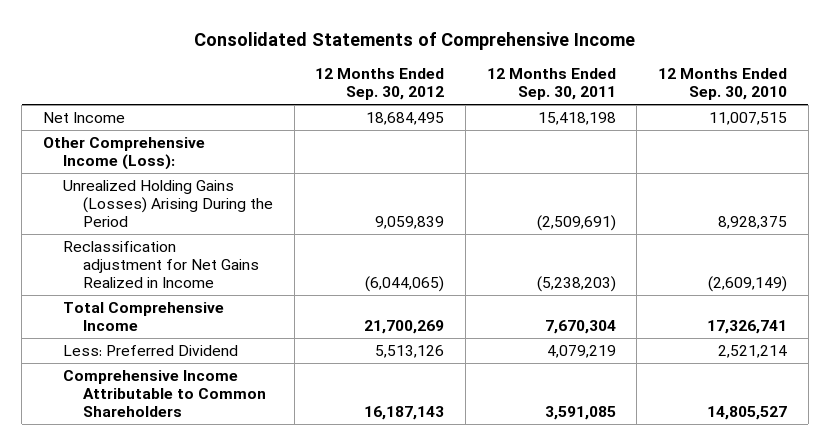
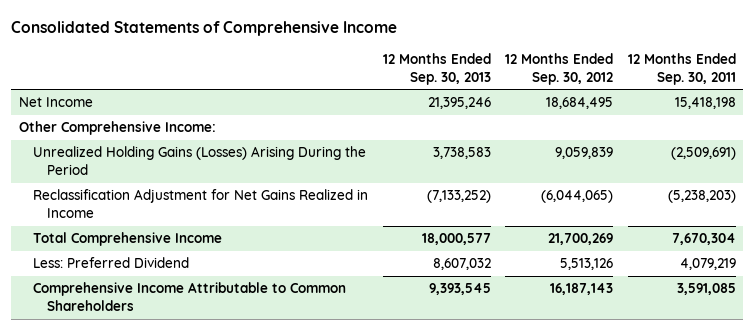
- | 12 Months Ended Sep. 30, 2012 | 12 Months Ended Sep. 30, 2011 | 12 Months Ended Sep. 30, 2010
+ | 12 Months Ended Sep. 30, 2013 | 12 Months Ended Sep. 30, 2012 | 12 Months Ended Sep. 30, 2011
- Other Comprehensive Income (Loss):
+ Other Comprehensive Income:
- Reclassification adjustment for Net Gains Realized in Income | (6,044,065) | (5,238,203) | (2,609,149)
+ Reclassification Adjustment for Net Gains Realized in Income | (7,133,252) | (6,044,065) | (5,238,203)

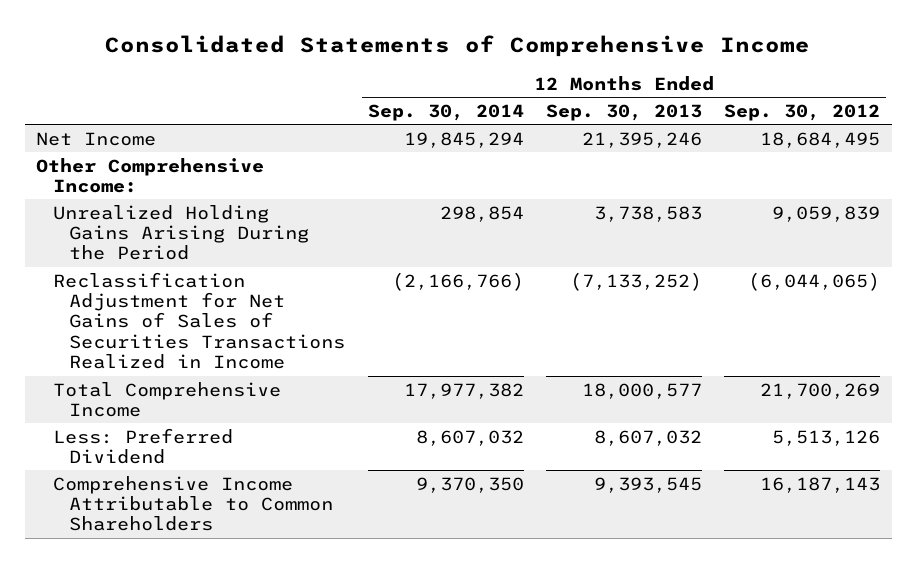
- | 12 Months Ended Sep. 30, 2013 | 12 Months Ended Sep. 30, 2012 | 12 Months Ended Sep. 30, 2011
+ | 12 Months Ended Sep. 30, 2014 | 12 Months Ended Sep. 30, 2013 | 12 Months Ended Sep. 30, 2012
- Unrealized Holding Gains (Losses) Arising During the Period | 3,738,583 | 9,059,839 | (2,509,691)
- Reclassification Adjustment for Net Gains Realized in Income | (7,133,252) | (6,044,065) | (5,238,203)
+ Unrealized Holding Gains Arising During the Period | 298,854 | 3,738,583 | 9,059,839
+ Reclassification Adjustment for Net Gains of Sales of Securities Transactions Realized in Income | (2,166,766) | (7,133,252) | (6,044,065)

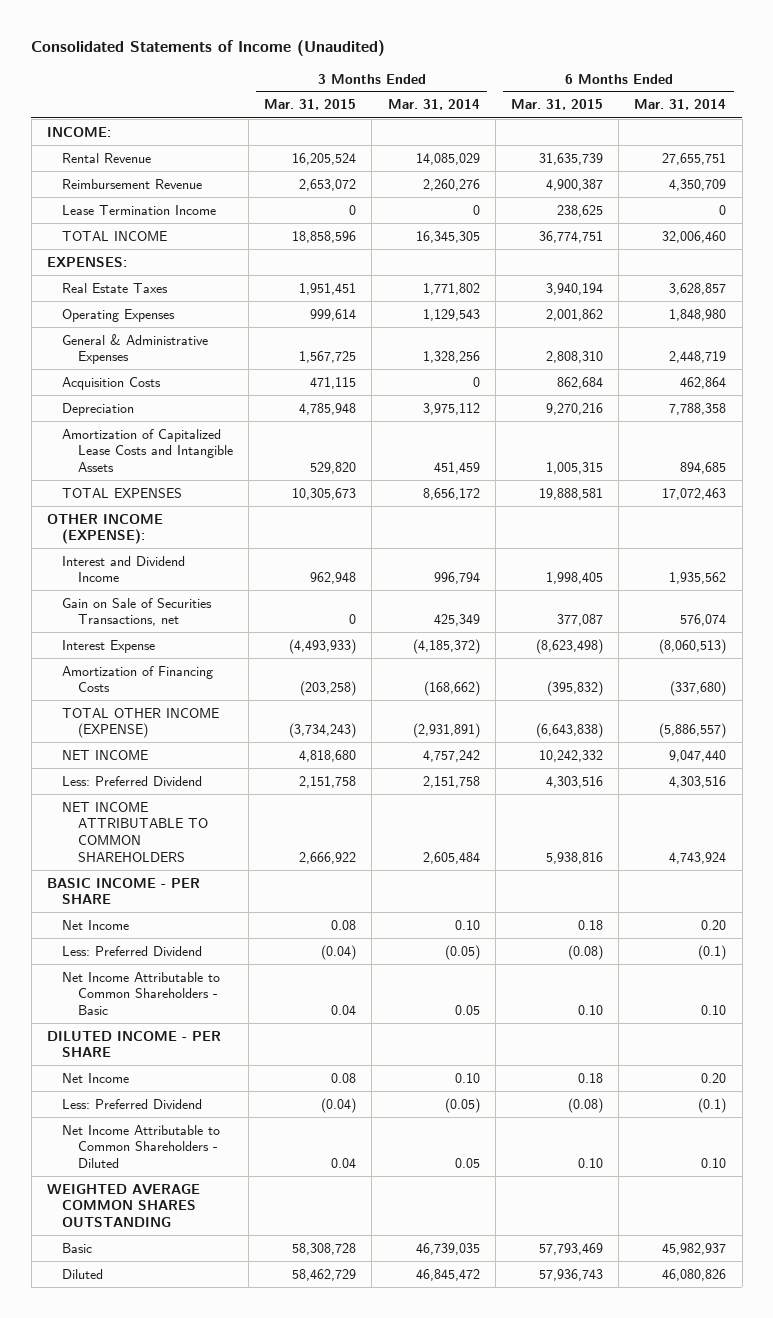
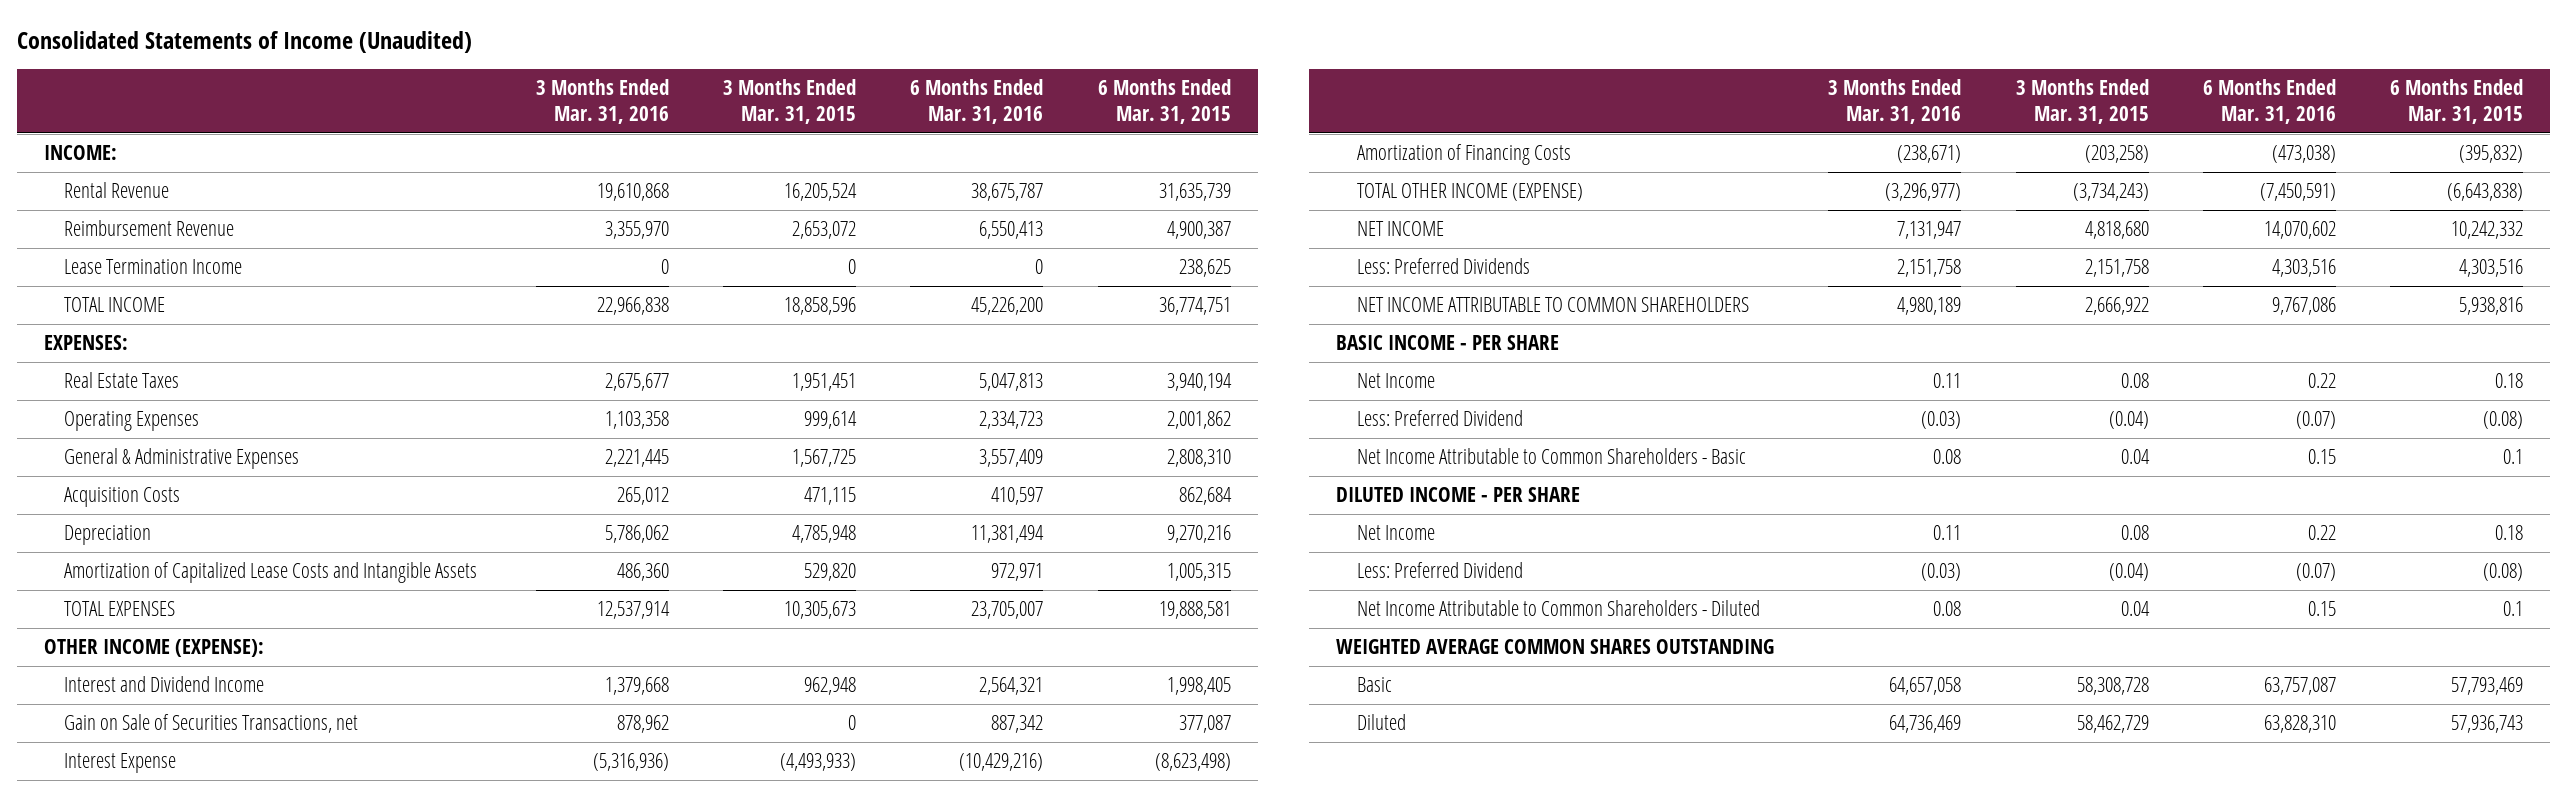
- | 3 Months Ended Mar. 31, 2015 | 3 Months Ended Mar. 31, 2014 | 6 Months Ended Mar. 31, 2015 | 6 Months Ended Mar. 31, 2014
+ | 3 Months Ended Mar. 31, 2016 | 3 Months Ended Mar. 31, 2015 | 6 Months Ended Mar. 31, 2016 | 6 Months Ended Mar. 31, 2015
- Less: Preferred Dividend | 2,151,758 | 2,151,758 | 4,303,516 | 4,303,516
+ Less: Preferred Dividends | 2,151,758 | 2,151,758 | 4,303,516 | 4,303,516
- Net Income Attributable to Common Shareholders - Basic | 0.04 | 0.05 | 0.10 | 0.10
+ Net Income Attributable to Common Shareholders - Basic | 0.08 | 0.04 | 0.15 | 0.1
- Net Income Attributable to Common Shareholders - Diluted | 0.04 | 0.05 | 0.10 | 0.10
+ Net Income Attributable to Common Shareholders - Diluted | 0.08 | 0.04 | 0.15 | 0.1

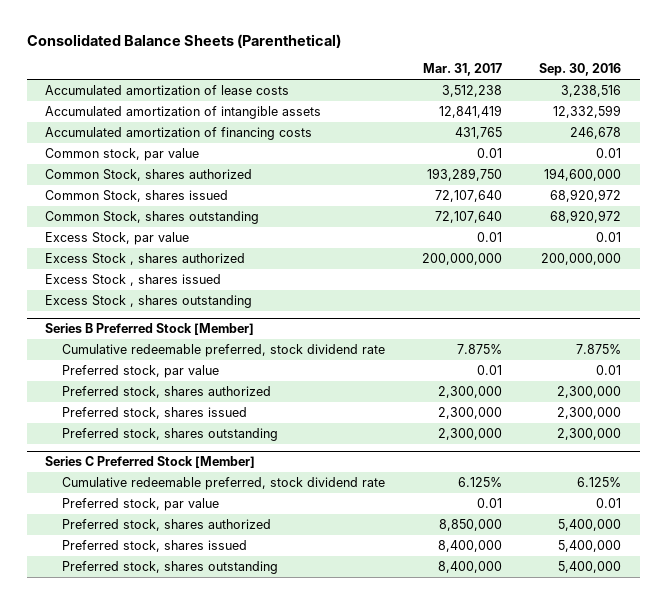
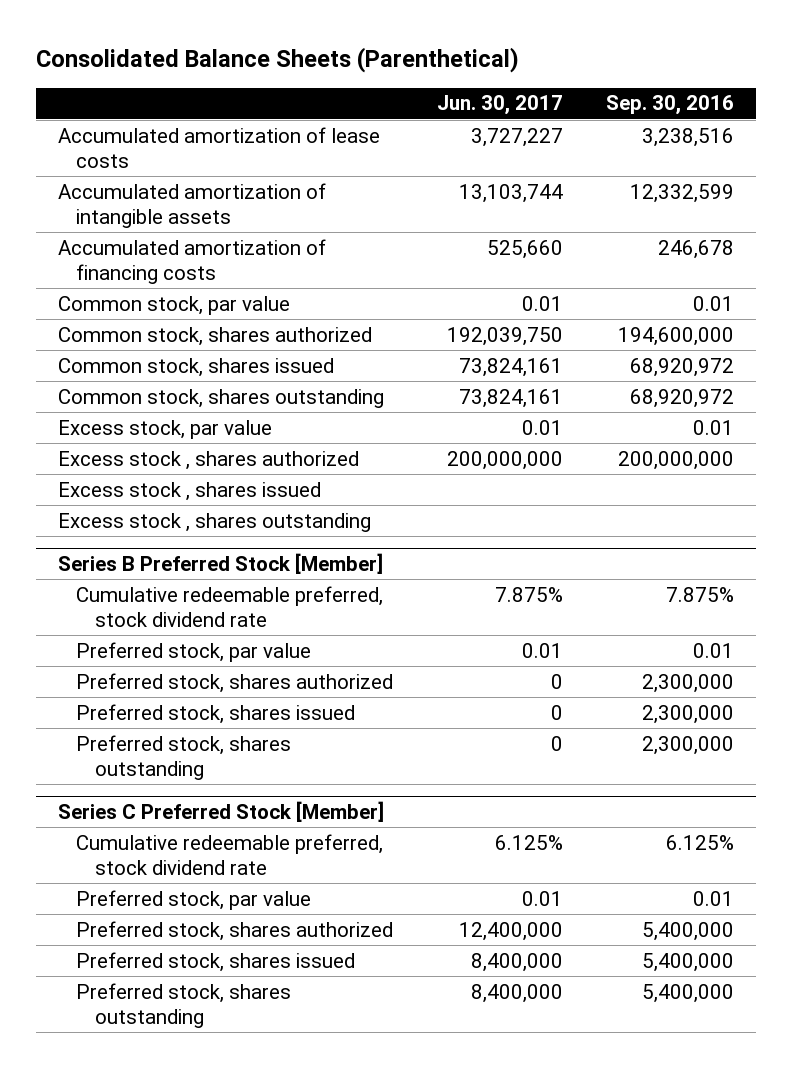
- | Mar. 31, 2017 | Sep. 30, 2016
+ | Jun. 30, 2017 | Sep. 30, 2016
- Common Stock, shares authorized | 193,289,750 | 194,600,000
- Common Stock, shares issued | 72,107,640 | 68,920,972
- Common Stock, shares outstanding | 72,107,640 | 68,920,972
- Excess Stock, par value | 0.01 | 0.01
- Excess Stock , shares authorized | 200,000,000 | 200,000,000
- Excess Stock , shares issued
- Excess Stock , shares outstanding
+ Common stock, shares authorized | 192,039,750 | 194,600,000
+ Common stock, shares issued | 73,824,161 | 68,920,972
+ Common stock, shares outstanding | 73,824,161 | 68,920,972
+ Excess stock, par value | 0.01 | 0.01
+ Excess stock , shares authorized | 200,000,000 | 200,000,000
+ Excess stock , shares issued
+ Excess stock , shares outstanding

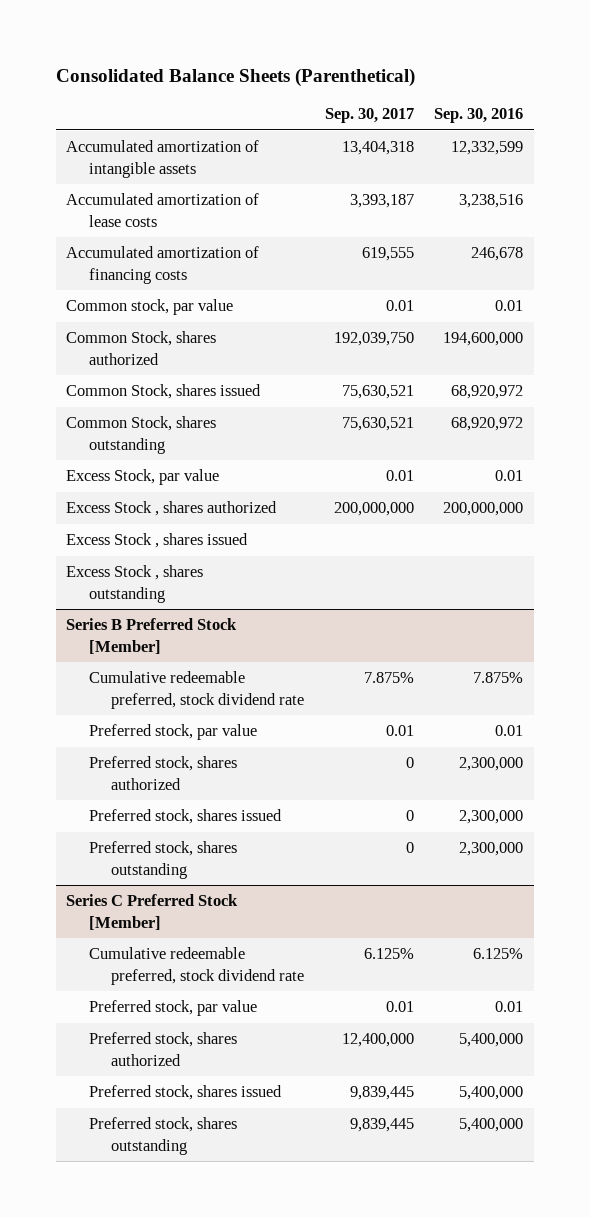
- | Jun. 30, 2017 | Sep. 30, 2016
+ | Sep. 30, 2017 | Sep. 30, 2016
moved down: Accumulated amortization of lease costs | 3,393,187 | 3,238,516
- Common stock, shares authorized | 192,039,750 | 194,600,000
- Common stock, shares issued | 73,824,161 | 68,920,972
- Common stock, shares outstanding | 73,824,161 | 68,920,972
- Excess stock, par value | 0.01 | 0.01
- Excess stock , shares authorized | 200,000,000 | 200,000,000
- Excess stock , shares issued
- Excess stock , shares outstanding
+ Common Stock, shares authorized | 192,039,750 | 194,600,000
+ Common Stock, shares issued | 75,630,521 | 68,920,972
+ Common Stock, shares outstanding | 75,630,521 | 68,920,972
+ Excess Stock, par value | 0.01 | 0.01
+ Excess Stock , shares authorized | 200,000,000 | 200,000,000
+ Excess Stock , shares issued
+ Excess Stock , shares outstanding

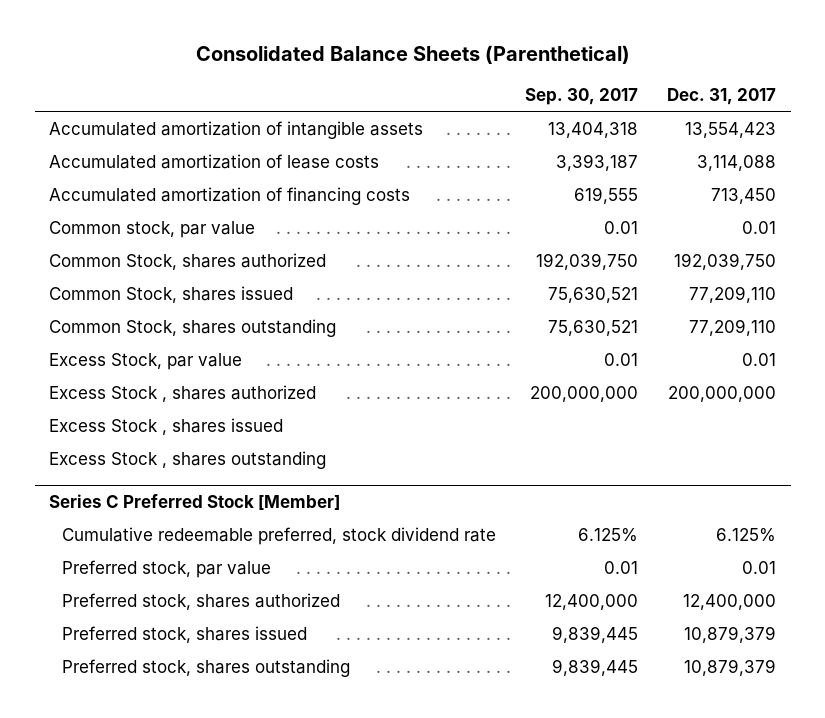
- | Sep. 30, 2017 | Sep. 30, 2016
+ | Sep. 30, 2017 | Dec. 31, 2017
- Series B Preferred Stock [Member]
- Cumulative redeemable preferred, stock dividend rate | 7.875% | 7.875%
- Preferred stock, par value | 0.01 | 0.01
- Preferred stock, shares authorized | 0 | 2,300,000
- Preferred stock, shares issued | 0 | 2,300,000
- Preferred stock, shares outstanding | 0 | 2,300,000

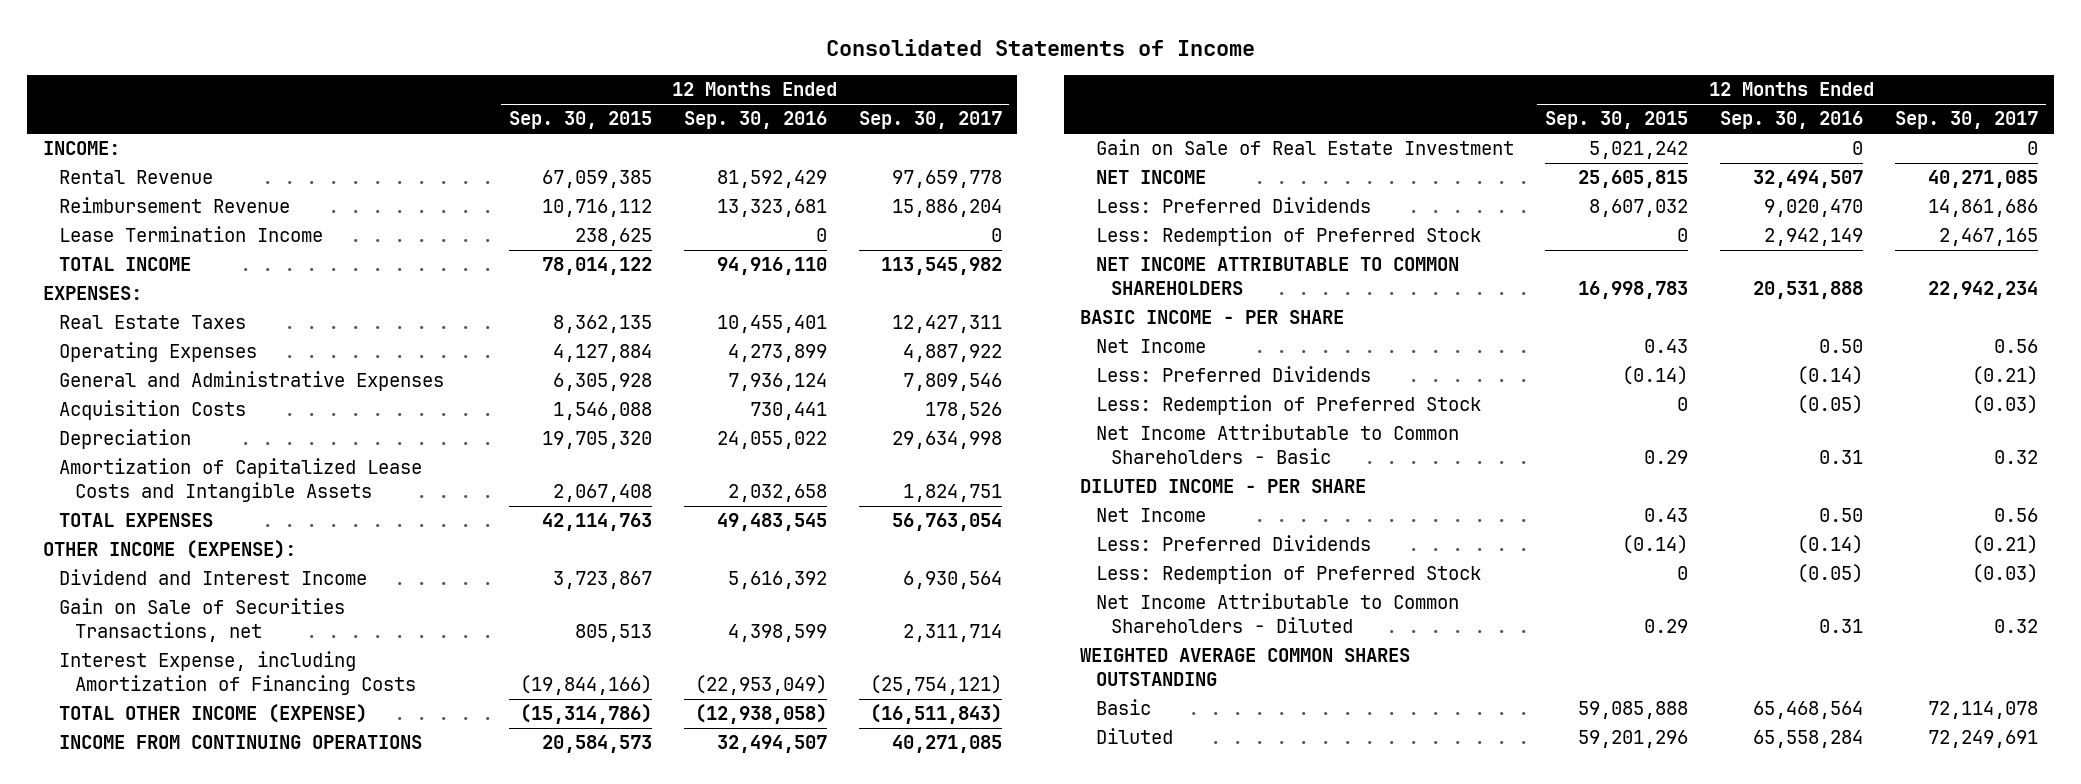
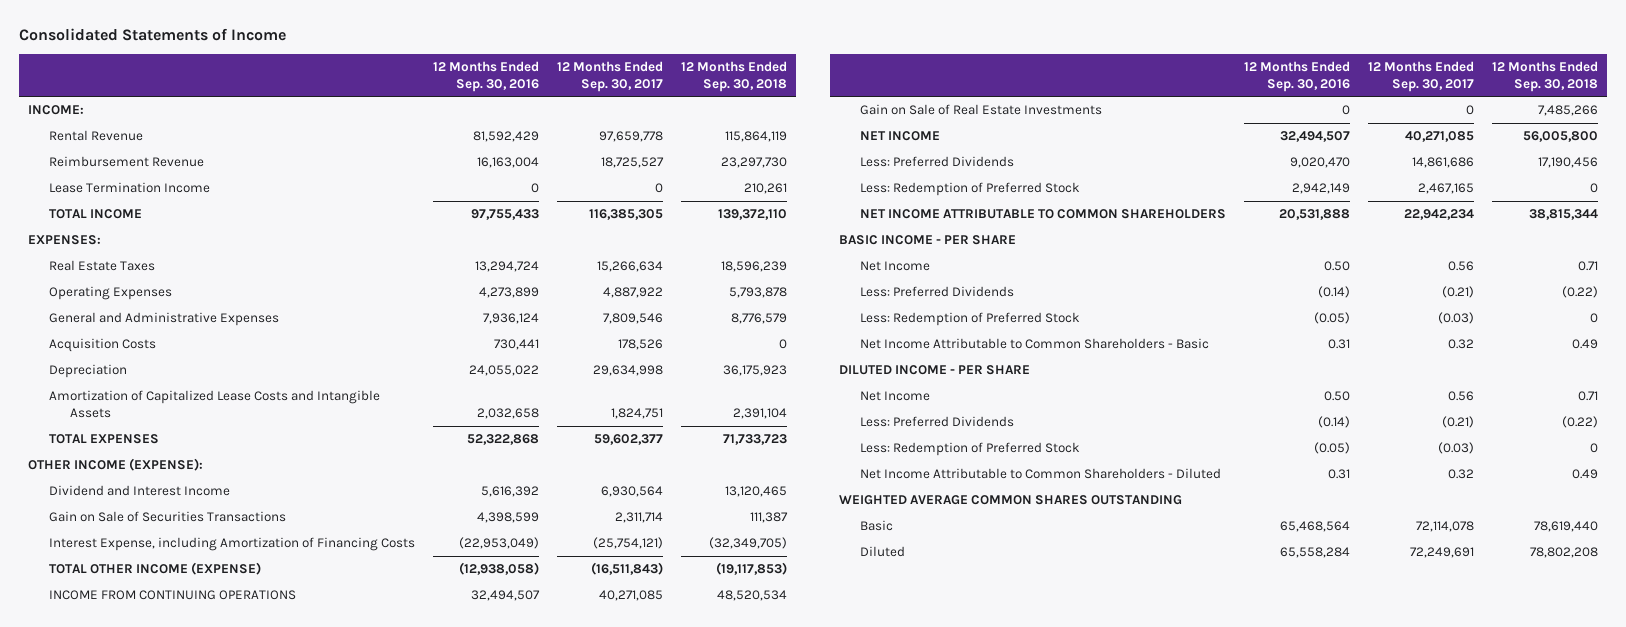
- | 12 Months Ended Sep. 30, 2015 | 12 Months Ended Sep. 30, 2016 | 12 Months Ended Sep. 30, 2017
+ | 12 Months Ended Sep. 30, 2016 | 12 Months Ended Sep. 30, 2017 | 12 Months Ended Sep. 30, 2018
- Reimbursement Revenue | 10,716,112 | 13,323,681 | 15,886,204
+ Reimbursement Revenue | 16,163,004 | 18,725,527 | 23,297,730
- TOTAL INCOME | 78,014,122 | 94,916,110 | 113,545,982
+ TOTAL INCOME | 97,755,433 | 116,385,305 | 139,372,110
- Real Estate Taxes | 8,362,135 | 10,455,401 | 12,427,311
+ Real Estate Taxes | 13,294,724 | 15,266,634 | 18,596,239
- TOTAL EXPENSES | 42,114,763 | 49,483,545 | 56,763,054
+ TOTAL EXPENSES | 52,322,868 | 59,602,377 | 71,733,723
- Gain on Sale of Securities Transactions, net | 805,513 | 4,398,599 | 2,311,714
+ Gain on Sale of Securities Transactions | 4,398,599 | 2,311,714 | 111,387
- Gain on Sale of Real Estate Investment | 5,021,242 | 0 | 0
+ Gain on Sale of Real Estate Investments | 0 | 0 | 7,485,266

